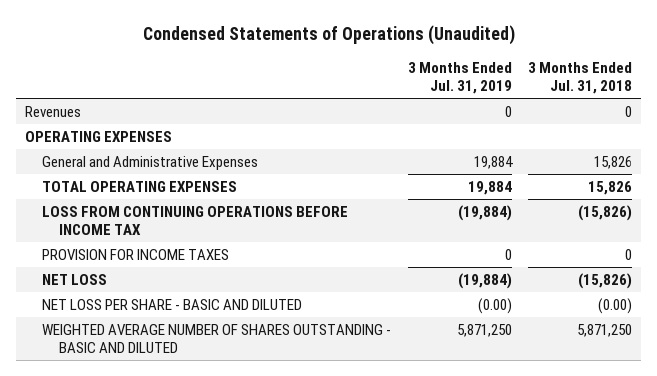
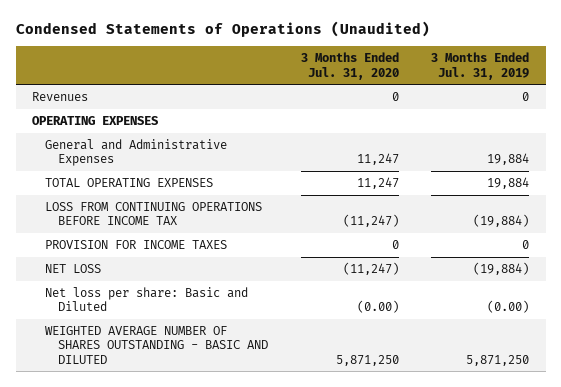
- | 3 Months Ended Jul. 31, 2019 | 3 Months Ended Jul. 31, 2018
+ | 3 Months Ended Jul. 31, 2020 | 3 Months Ended Jul. 31, 2019
- NET LOSS PER SHARE - BASIC AND DILUTED | (0.00) | (0.00)
+ Net loss per share: Basic and Diluted | (0.00) | (0.00)

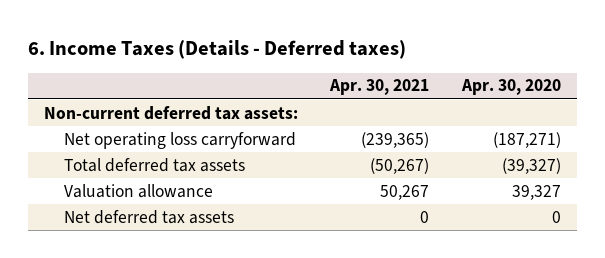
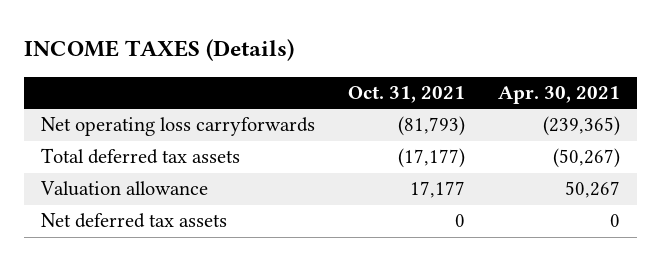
- 6. Income Taxes (Details - Deferred taxes)
+ INCOME TAXES (Details)
- | Apr. 30, 2021 | Apr. 30, 2020
+ | Oct. 31, 2021 | Apr. 30, 2021
- Non-current deferred tax assets:
- Net operating loss carryforward | (239,365) | (187,271)
+ Net operating loss carryforwards | (81,793) | (239,365)

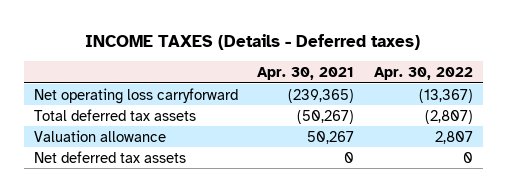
- INCOME TAXES (Details)
+ INCOME TAXES (Details - Deferred taxes)
- | Oct. 31, 2021 | Apr. 30, 2021
+ | Apr. 30, 2021 | Apr. 30, 2022
- Net operating loss carryforwards | (81,793) | (239,365)
+ Net operating loss carryforward | (239,365) | (13,367)

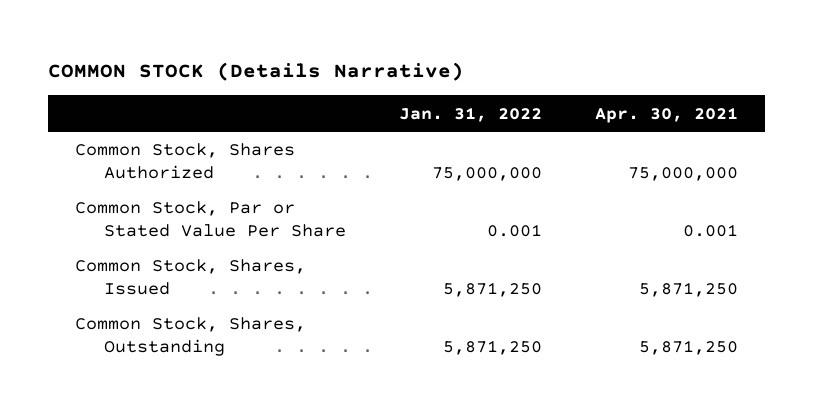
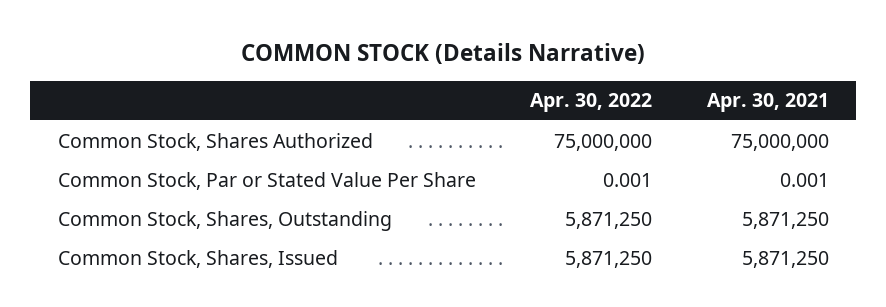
- | Jan. 31, 2022 | Apr. 30, 2021
+ | Apr. 30, 2022 | Apr. 30, 2021
moved down: Common Stock, Shares, Issued | 5,871,250 | 5,871,250

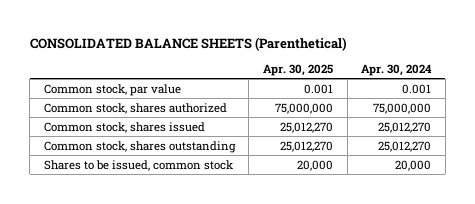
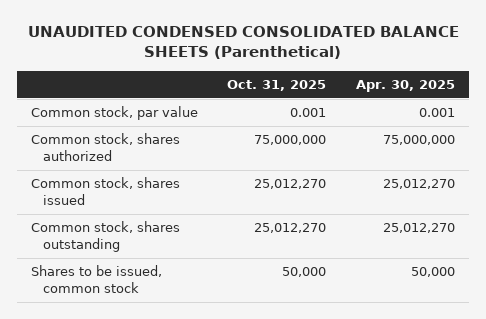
- CONSOLIDATED BALANCE SHEETS (Parenthetical)
+ UNAUDITED CONDENSED CONSOLIDATED BALANCE SHEETS (Parenthetical)
- | Apr. 30, 2025 | Apr. 30, 2024
+ | Oct. 31, 2025 | Apr. 30, 2025
- Shares to be issued, common stock | 20,000 | 20,000
+ Shares to be issued, common stock | 50,000 | 50,000

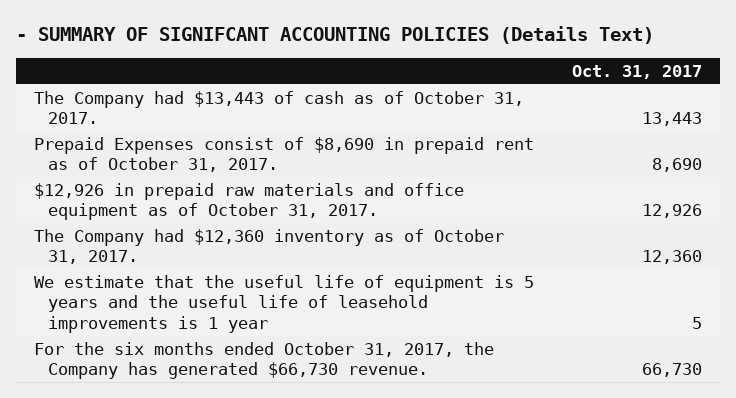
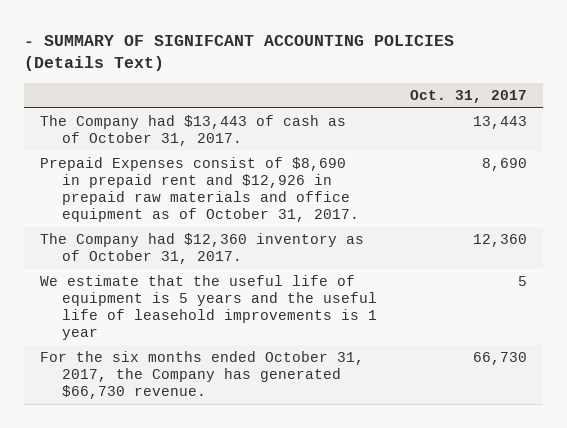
- Prepaid Expenses consist of $8,690 in prepaid rent as of October 31, 2017. | 8,690
- $12,926 in prepaid raw materials and office equipment as of October 31, 2017. | 12,926
+ Prepaid Expenses consist of $8,690 in prepaid rent and $12,926 in prepaid raw materials and office equipment as of October 31, 2017. | 8,690

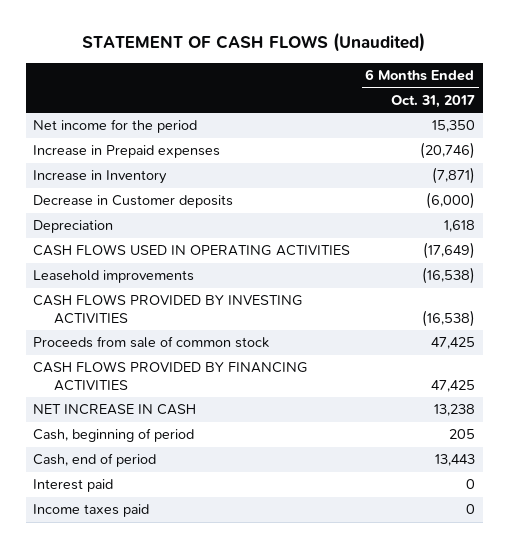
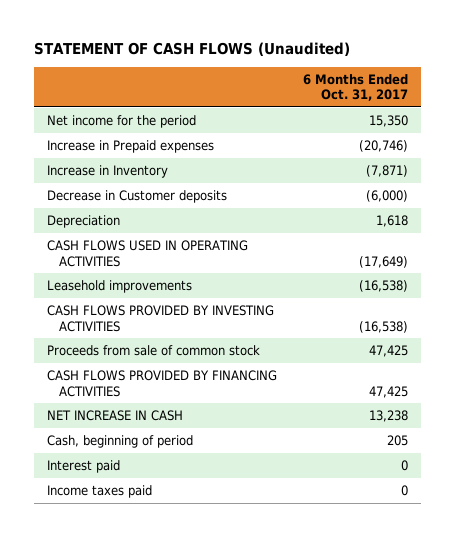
- Cash, end of period | 13,443

